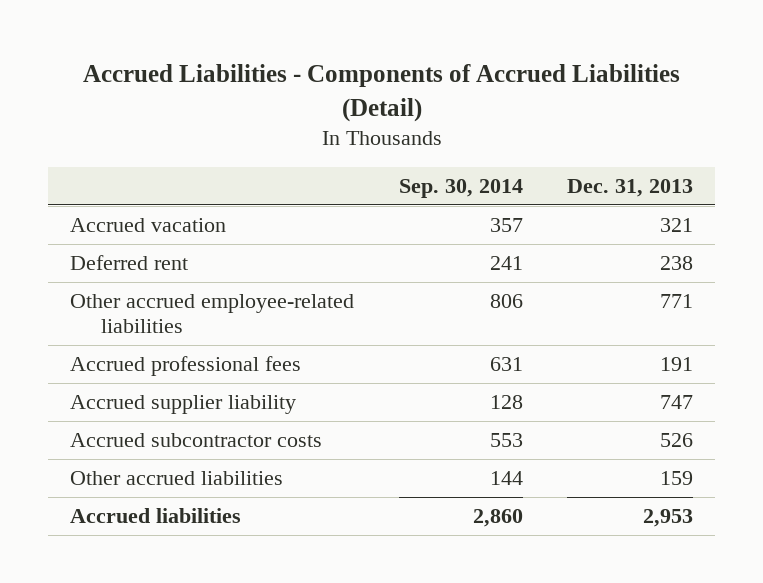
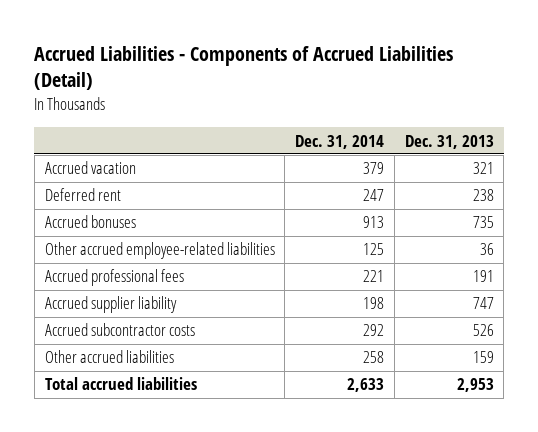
- | Sep. 30, 2014 | Dec. 31, 2013
+ | Dec. 31, 2014 | Dec. 31, 2013
- Other accrued employee-related liabilities | 806 | 771
+ Accrued bonuses | 913 | 735
+ Other accrued employee-related liabilities | 125 | 36
- Accrued liabilities | 2,860 | 2,953
+ Total accrued liabilities | 2,633 | 2,953

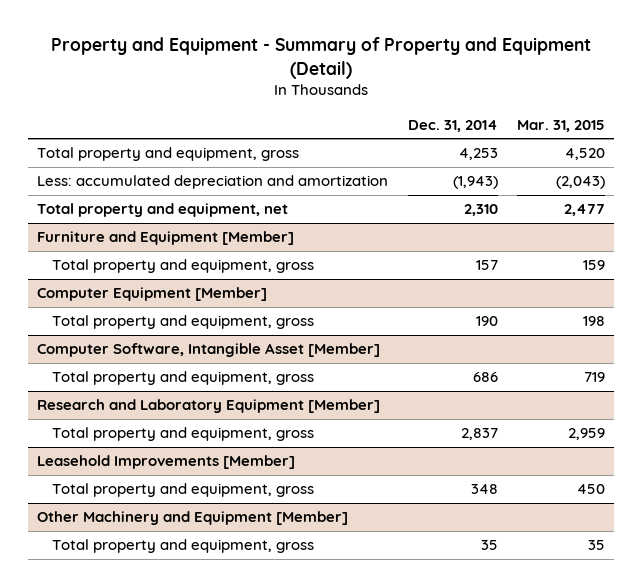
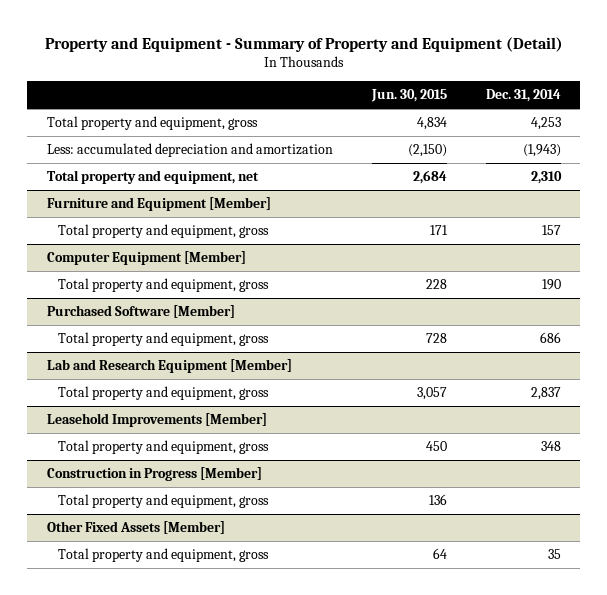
- | Dec. 31, 2014 | Mar. 31, 2015
+ | Jun. 30, 2015 | Dec. 31, 2014
- Computer Software, Intangible Asset [Member]
+ Purchased Software [Member]
- Research and Laboratory Equipment [Member]
+ Lab and Research Equipment [Member]
- Other Machinery and Equipment [Member]
+ Construction in Progress [Member]
+ Total property and equipment, gross | 136 |
+ Other Fixed Assets [Member]

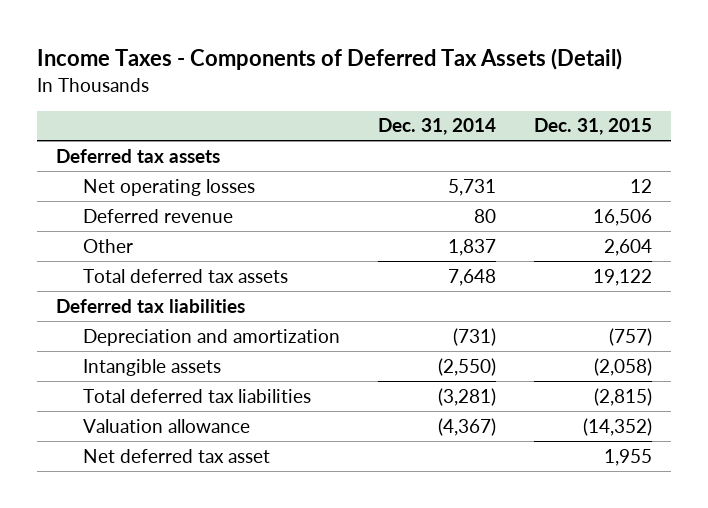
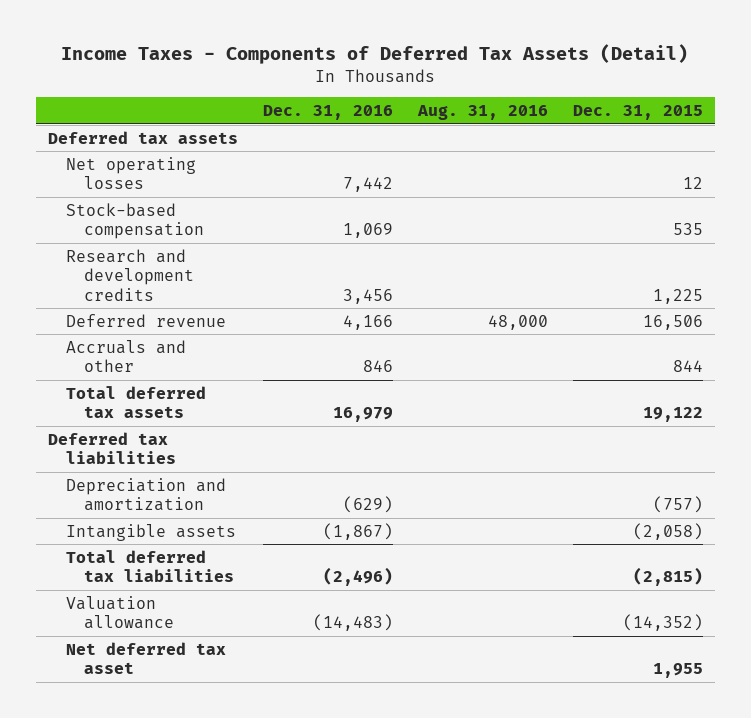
- | Dec. 31, 2014 | Dec. 31, 2015
+ | Dec. 31, 2016 | Aug. 31, 2016 | Dec. 31, 2015
+ Stock-based compensation | 1,069 | | 535
+ Research and development credits | 3,456 | | 1,225
- Other | 1,837 | 2,604
+ Accruals and other | 846 | | 844

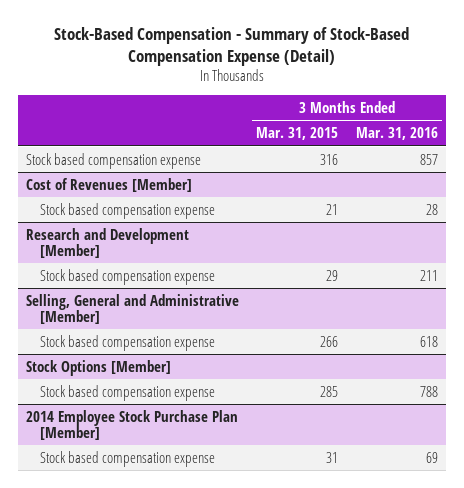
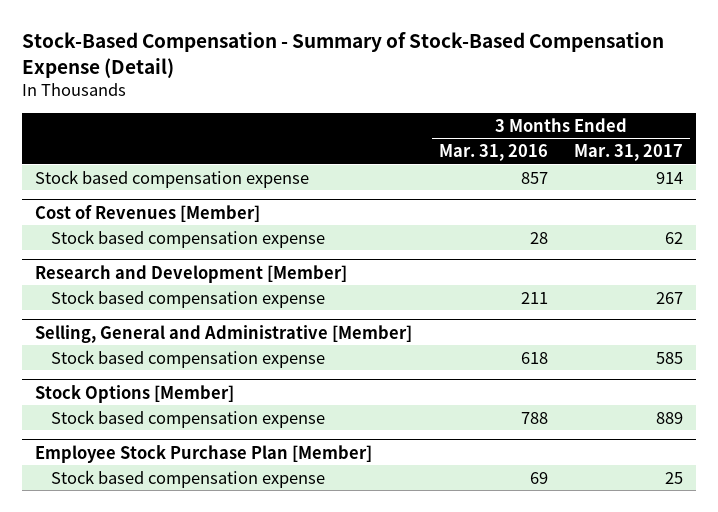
- | 3 Months Ended Mar. 31, 2015 | 3 Months Ended Mar. 31, 2016
+ | 3 Months Ended Mar. 31, 2016 | 3 Months Ended Mar. 31, 2017
- 2014 Employee Stock Purchase Plan [Member]
+ Employee Stock Purchase Plan [Member]

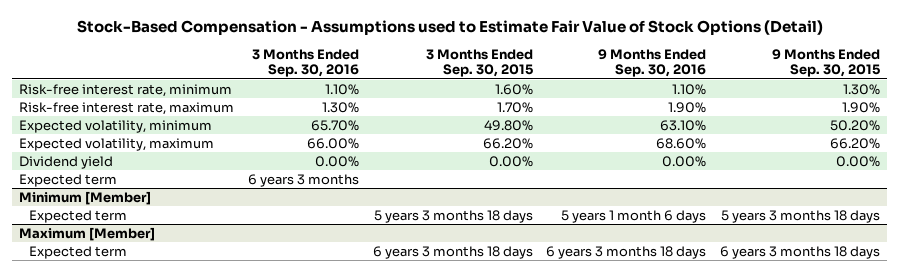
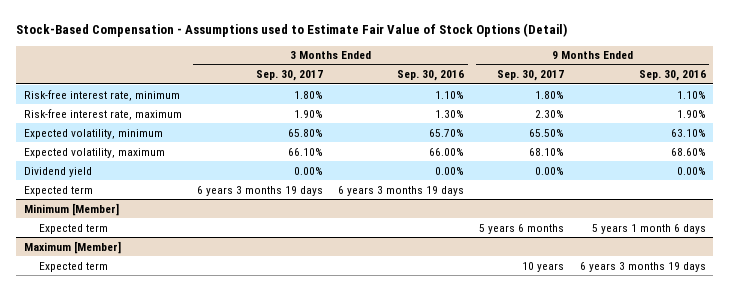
- | 3 Months Ended Sep. 30, 2016 | 3 Months Ended Sep. 30, 2015 | 9 Months Ended Sep. 30, 2016 | 9 Months Ended Sep. 30, 2015
+ | 3 Months Ended Sep. 30, 2017 | 3 Months Ended Sep. 30, 2016 | 9 Months Ended Sep. 30, 2017 | 9 Months Ended Sep. 30, 2016
- Expected term | 6 years 3 months | | |
+ Expected term | 6 years 3 months 19 days | 6 years 3 months 19 days | |
@ Maximum [Member]
- Expected term | | 6 years 3 months 18 days | 6 years 3 months 18 days | 6 years 3 months 18 days
+ Expected term | | | 10 years | 6 years 3 months 19 days

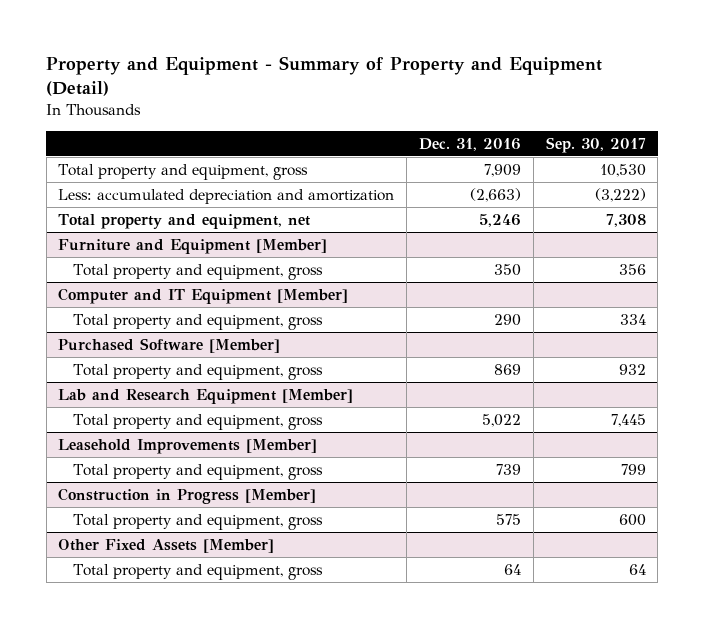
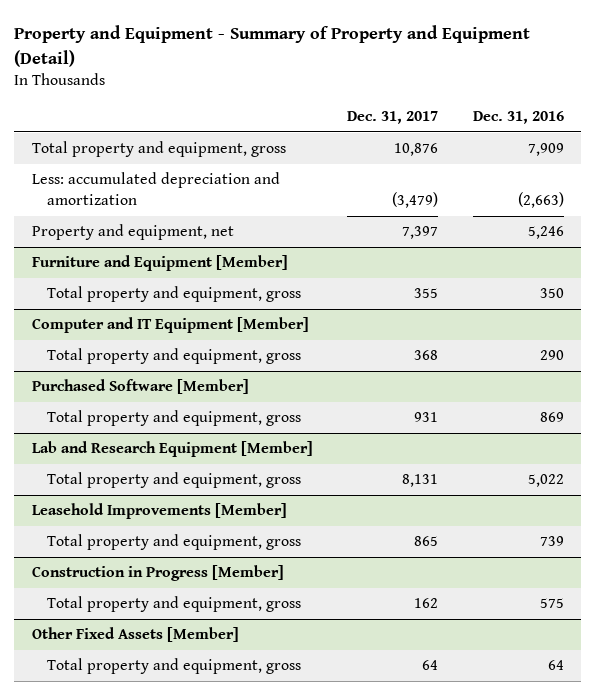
- | Dec. 31, 2016 | Sep. 30, 2017
+ | Dec. 31, 2017 | Dec. 31, 2016
- Total property and equipment, net | 5,246 | 7,308
+ Property and equipment, net | 7,397 | 5,246

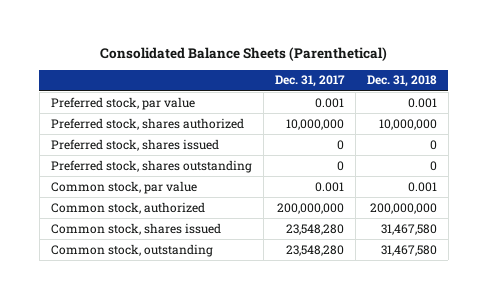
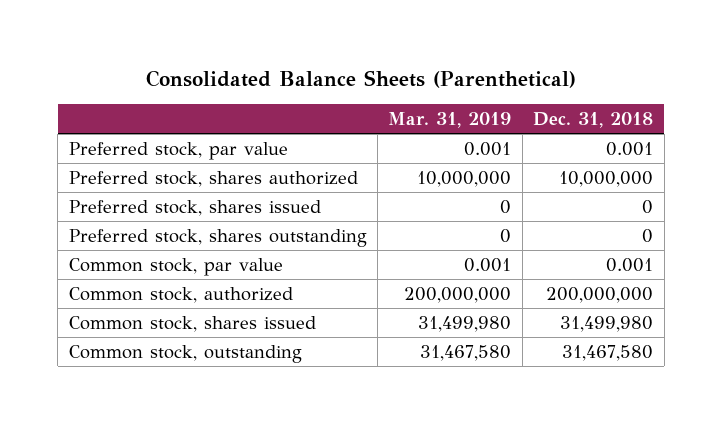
- | Dec. 31, 2017 | Dec. 31, 2018
+ | Mar. 31, 2019 | Dec. 31, 2018
- Common stock, shares issued | 23,548,280 | 31,467,580
+ Common stock, shares issued | 31,499,980 | 31,499,980

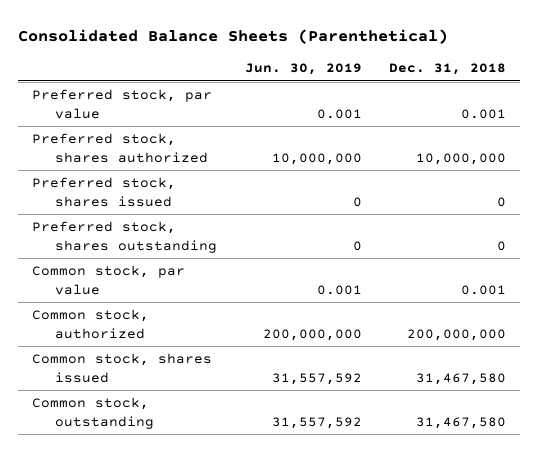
- | Mar. 31, 2019 | Dec. 31, 2018
+ | Jun. 30, 2019 | Dec. 31, 2018
- Common stock, shares issued | 31,499,980 | 31,499,980
+ Common stock, shares issued | 31,557,592 | 31,467,580

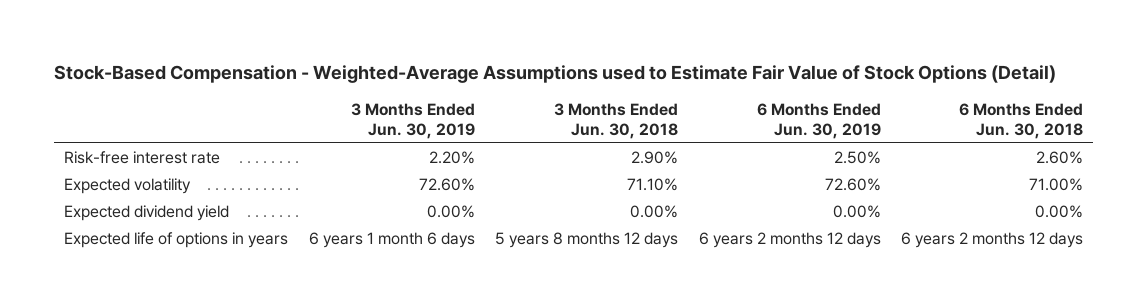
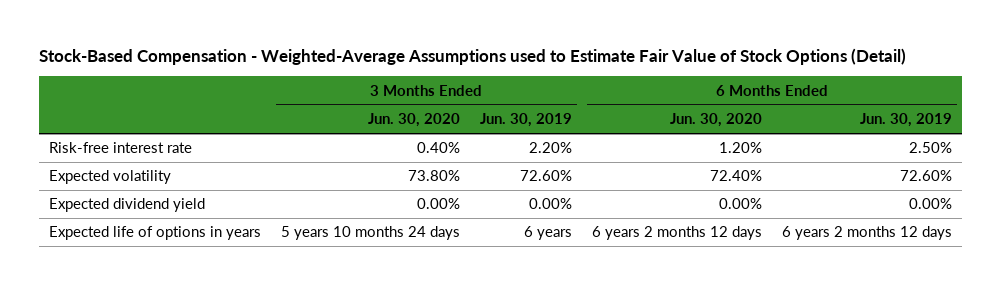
- | 3 Months Ended Jun. 30, 2019 | 3 Months Ended Jun. 30, 2018 | 6 Months Ended Jun. 30, 2019 | 6 Months Ended Jun. 30, 2018
+ | 3 Months Ended Jun. 30, 2020 | 3 Months Ended Jun. 30, 2019 | 6 Months Ended Jun. 30, 2020 | 6 Months Ended Jun. 30, 2019
- Expected life of options in years | 6 years 1 month 6 days | 5 years 8 months 12 days | 6 years 2 months 12 days | 6 years 2 months 12 days
+ Expected life of options in years | 5 years 10 months 24 days | 6 years | 6 years 2 months 12 days | 6 years 2 months 12 days

